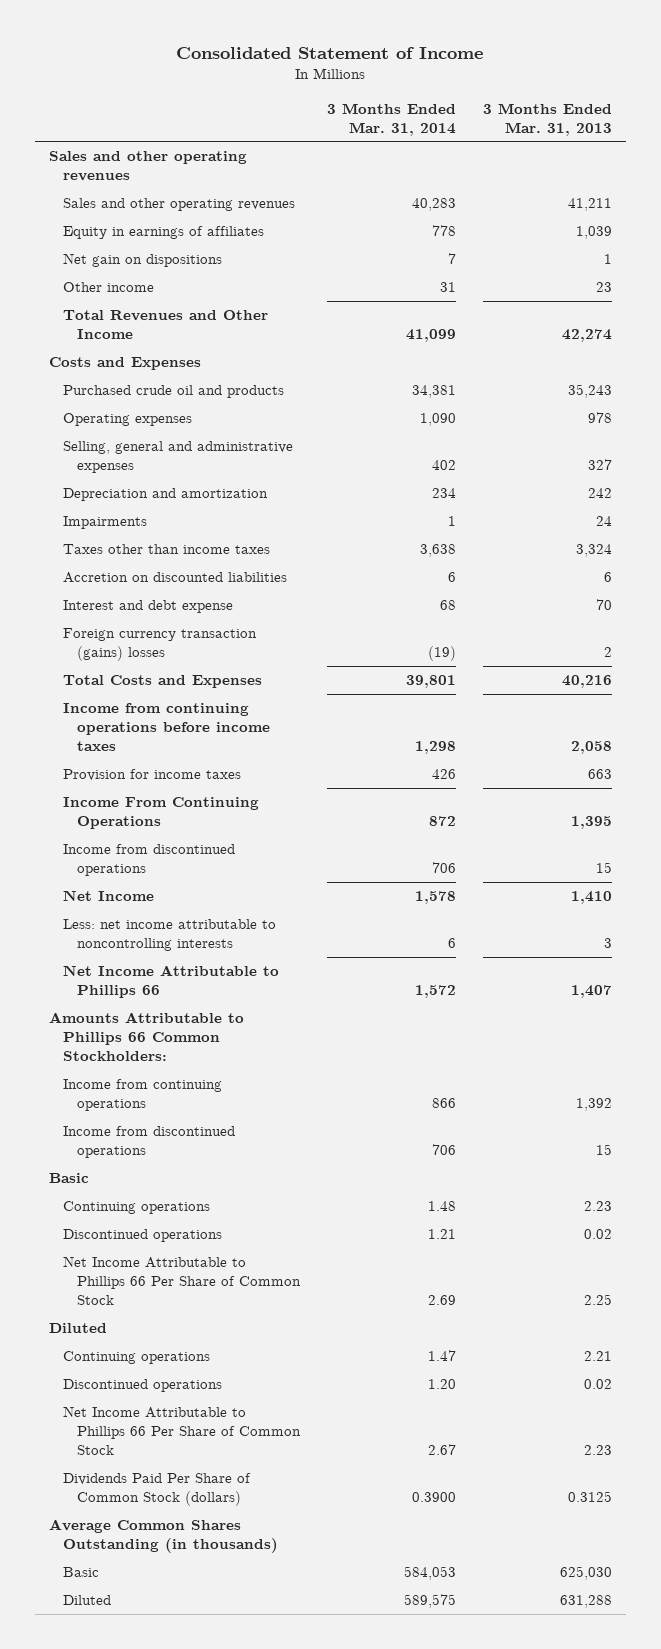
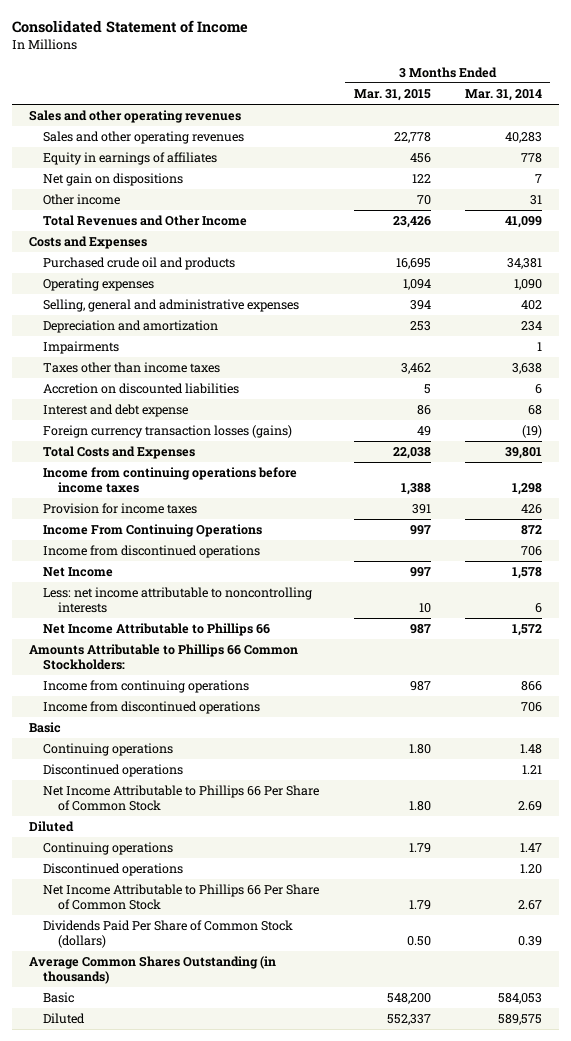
- | 3 Months Ended Mar. 31, 2014 | 3 Months Ended Mar. 31, 2013
+ | 3 Months Ended Mar. 31, 2015 | 3 Months Ended Mar. 31, 2014
- Foreign currency transaction (gains) losses | (19) | 2
+ Foreign currency transaction losses (gains) | 49 | (19)
- Dividends Paid Per Share of Common Stock (dollars) | 0.3900 | 0.3125
+ Dividends Paid Per Share of Common Stock (dollars) | 0.50 | 0.39

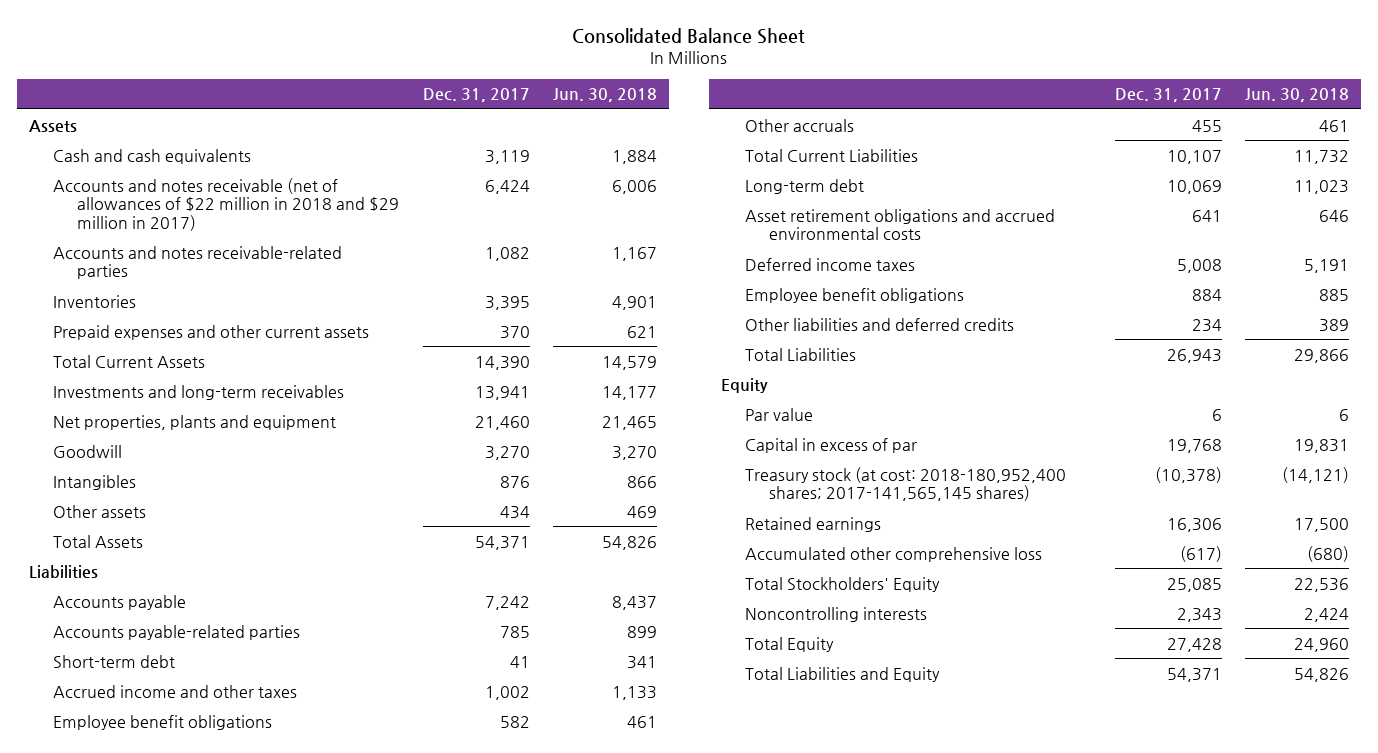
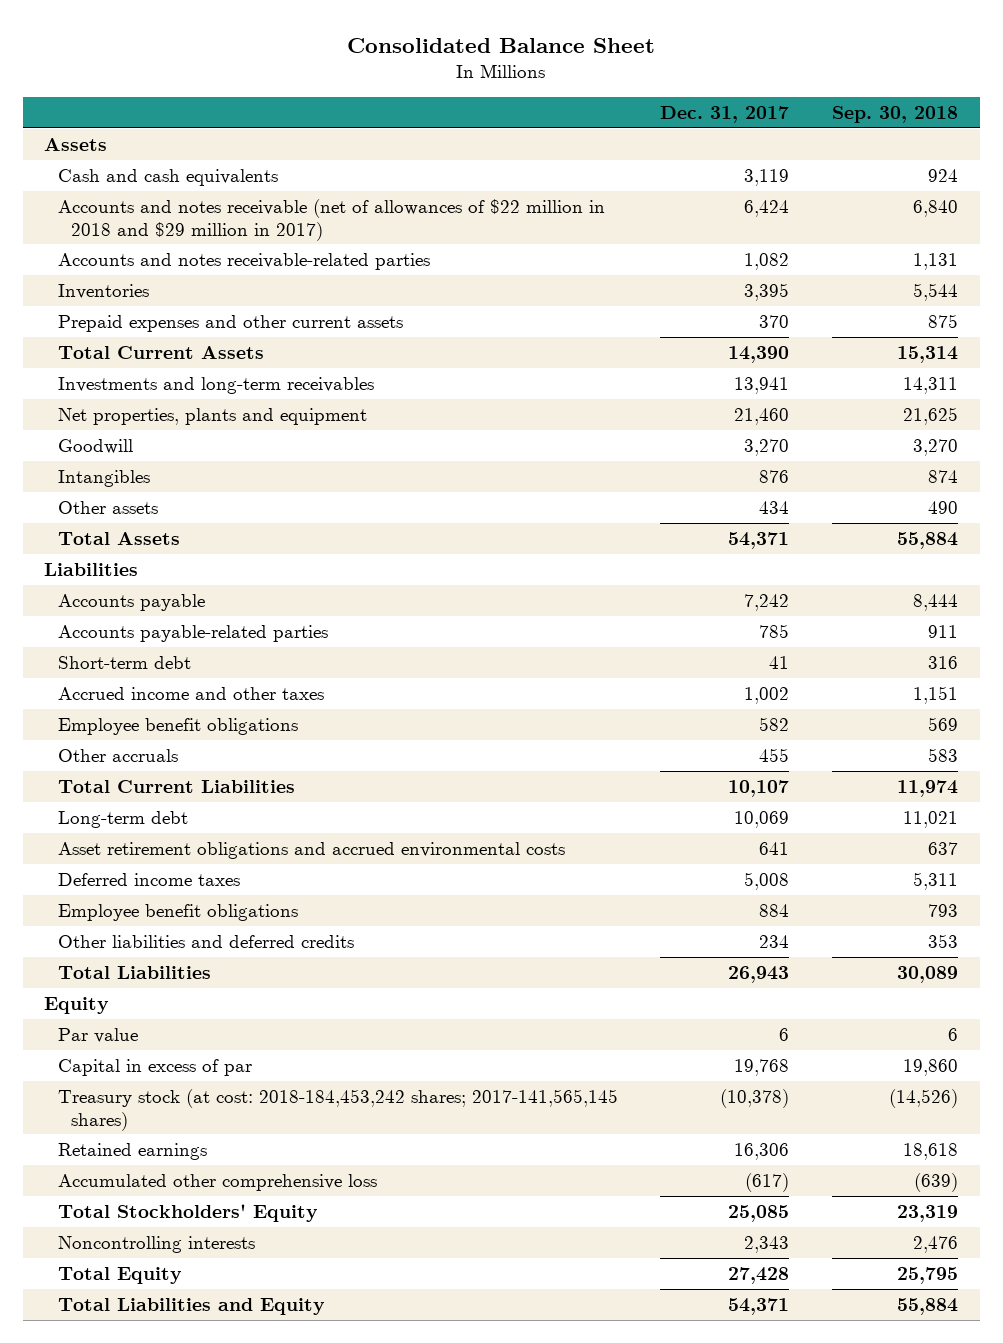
- | Dec. 31, 2017 | Jun. 30, 2018
+ | Dec. 31, 2017 | Sep. 30, 2018
- Treasury stock (at cost: 2018-180,952,400 shares; 2017-141,565,145 shares) | (10,378) | (14,121)
+ Treasury stock (at cost: 2018-184,453,242 shares; 2017-141,565,145 shares) | (10,378) | (14,526)

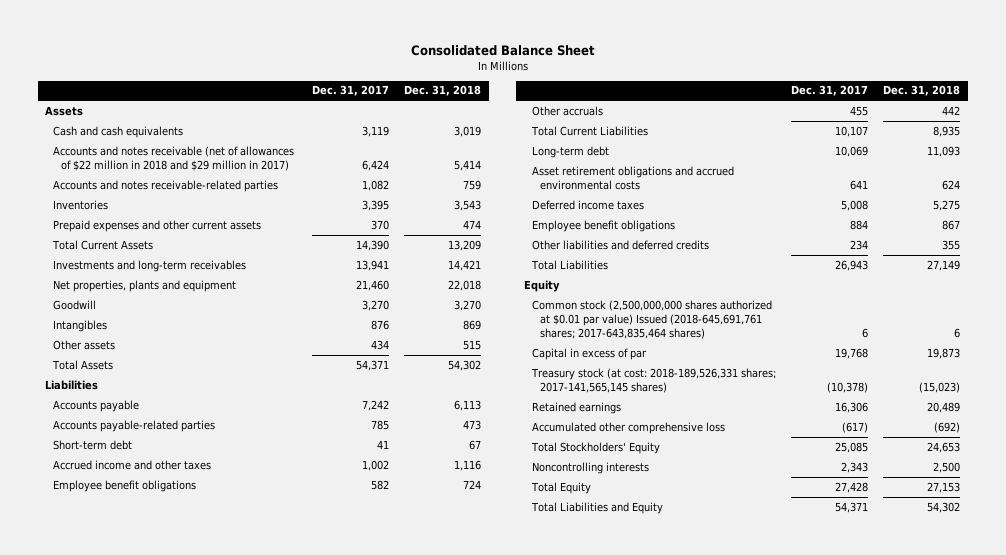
- | Dec. 31, 2017 | Sep. 30, 2018
+ | Dec. 31, 2017 | Dec. 31, 2018
- Par value | 6 | 6
+ Common stock (2,500,000,000 shares authorized at $0.01 par value) Issued (2018-645,691,761 shares; 2017-643,835,464 shares) | 6 | 6
- Treasury stock (at cost: 2018-184,453,242 shares; 2017-141,565,145 shares) | (10,378) | (14,526)
+ Treasury stock (at cost: 2018-189,526,331 shares; 2017-141,565,145 shares) | (10,378) | (15,023)

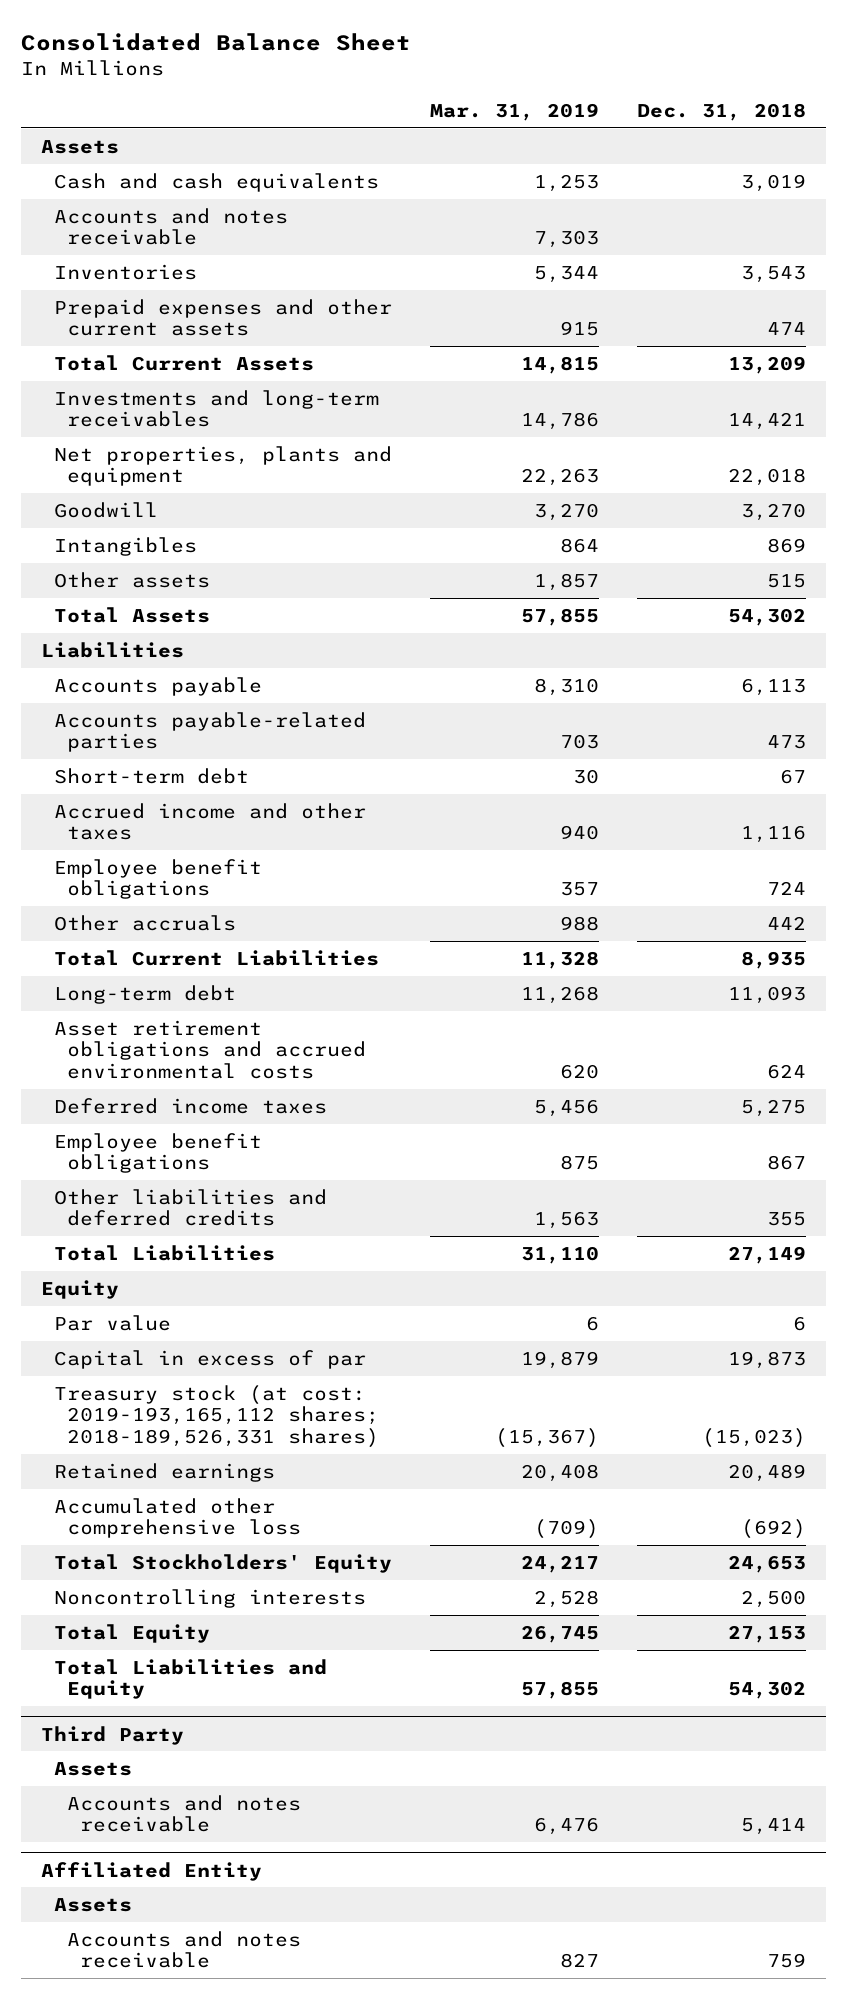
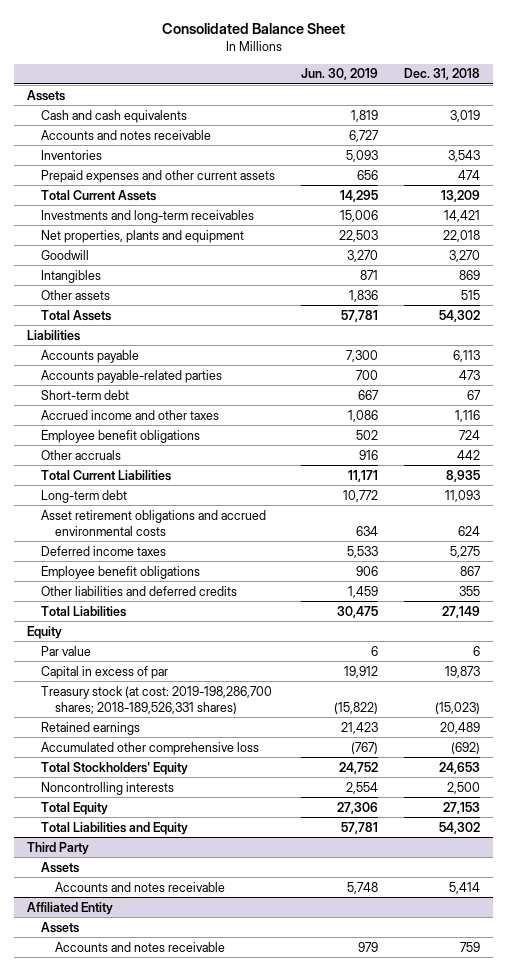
- | Mar. 31, 2019 | Dec. 31, 2018
+ | Jun. 30, 2019 | Dec. 31, 2018
- Treasury stock (at cost: 2019-193,165,112 shares; 2018-189,526,331 shares) | (15,367) | (15,023)
+ Treasury stock (at cost: 2019-198,286,700 shares; 2018-189,526,331 shares) | (15,822) | (15,023)

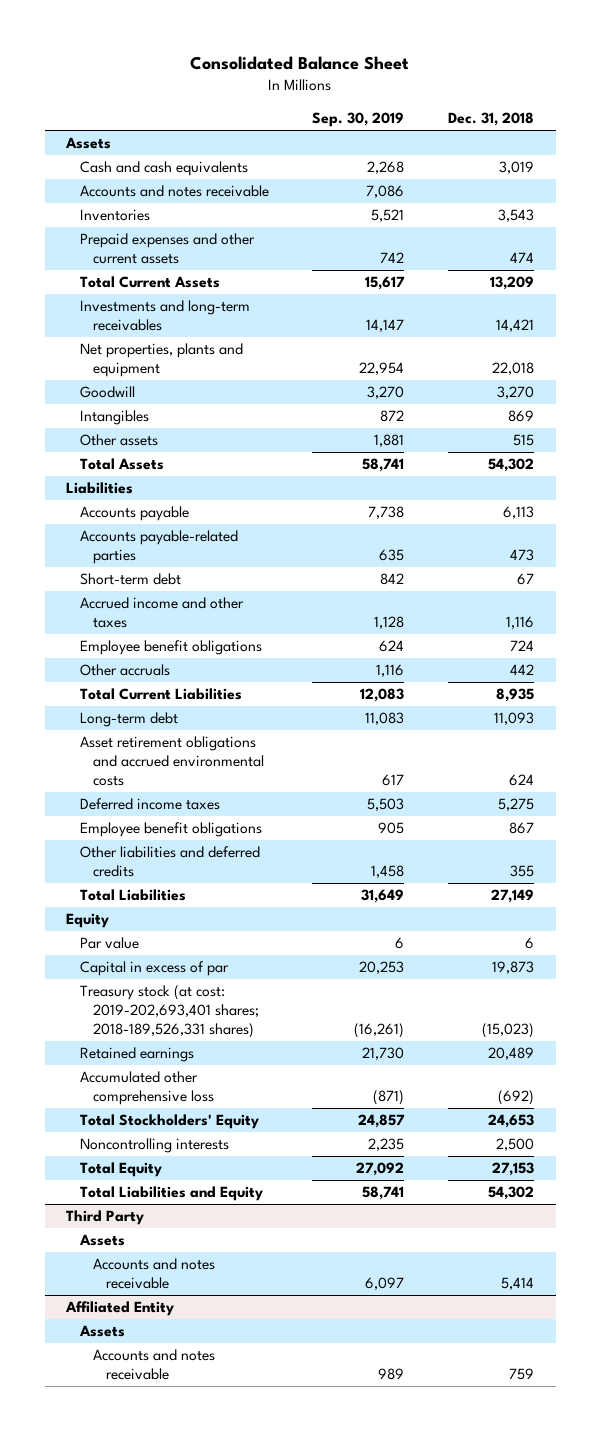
- | Jun. 30, 2019 | Dec. 31, 2018
+ | Sep. 30, 2019 | Dec. 31, 2018
- Treasury stock (at cost: 2019-198,286,700 shares; 2018-189,526,331 shares) | (15,822) | (15,023)
+ Treasury stock (at cost: 2019-202,693,401 shares; 2018-189,526,331 shares) | (16,261) | (15,023)

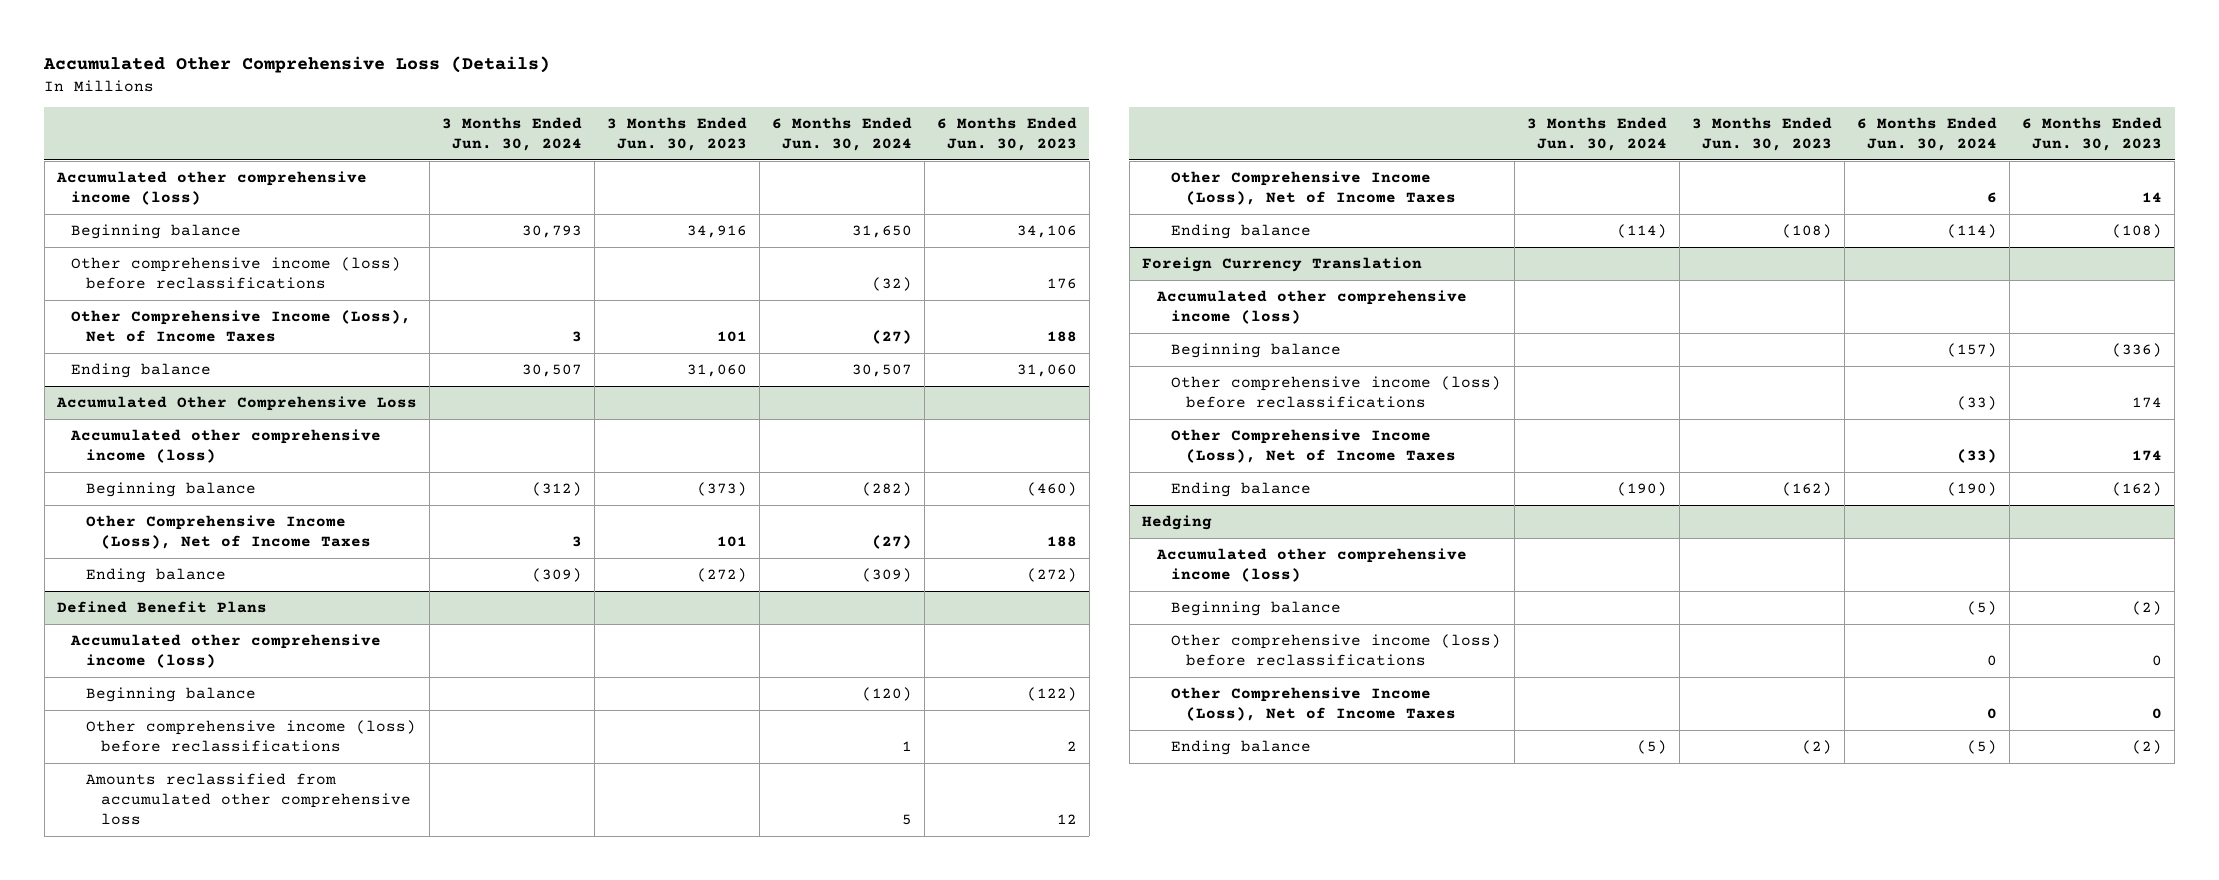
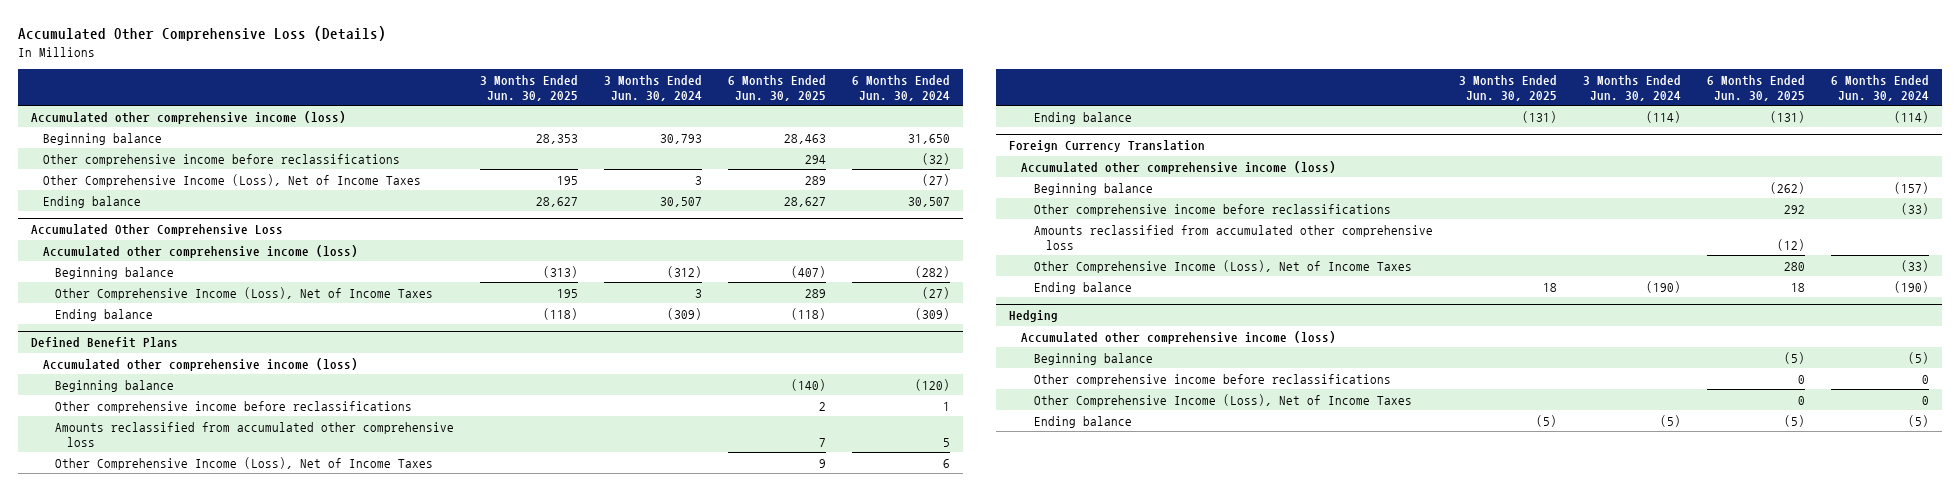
- | 3 Months Ended Jun. 30, 2024 | 3 Months Ended Jun. 30, 2023 | 6 Months Ended Jun. 30, 2024 | 6 Months Ended Jun. 30, 2023
+ | 3 Months Ended Jun. 30, 2025 | 3 Months Ended Jun. 30, 2024 | 6 Months Ended Jun. 30, 2025 | 6 Months Ended Jun. 30, 2024
- Other comprehensive income (loss) before reclassifications | | | (32) | 176
+ Other comprehensive income before reclassifications | | | 294 | (32)
@ Defined Benefit Plans
- Other comprehensive income (loss) before reclassifications | | | 1 | 2
+ Other comprehensive income before reclassifications | | | 2 | 1
@ Foreign Currency Translation
- Other comprehensive income (loss) before reclassifications | | | (33) | 174
+ Other comprehensive income before reclassifications | | | 292 | (33)
+ Amounts reclassified from accumulated other comprehensive loss | | | (12) |
@ Hedging
- Other comprehensive income (loss) before reclassifications | | | 0 | 0
+ Other comprehensive income before reclassifications | | | 0 | 0

